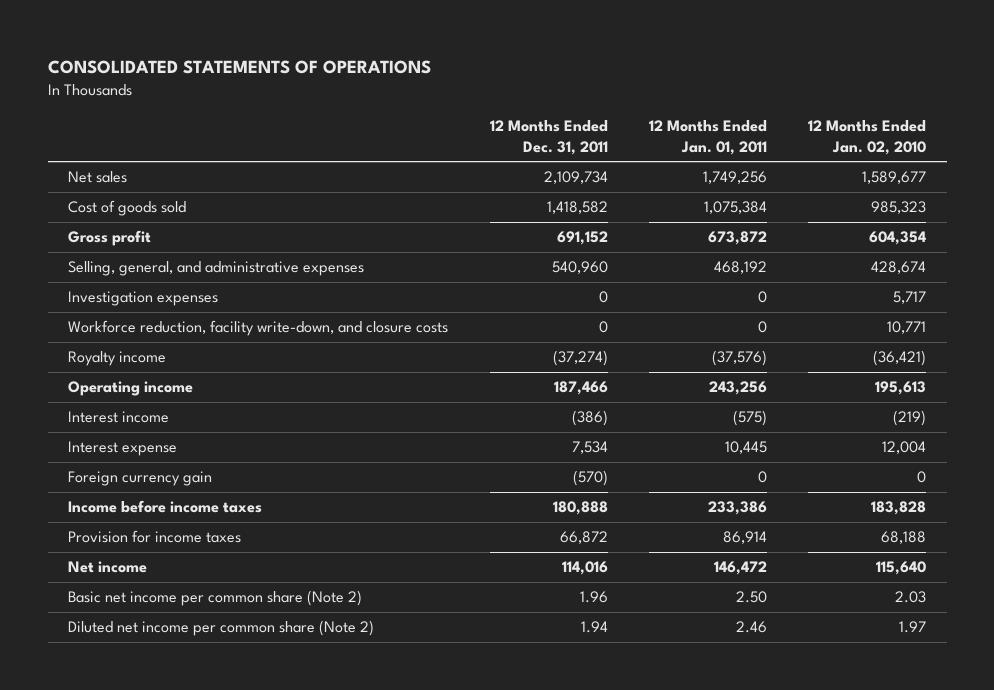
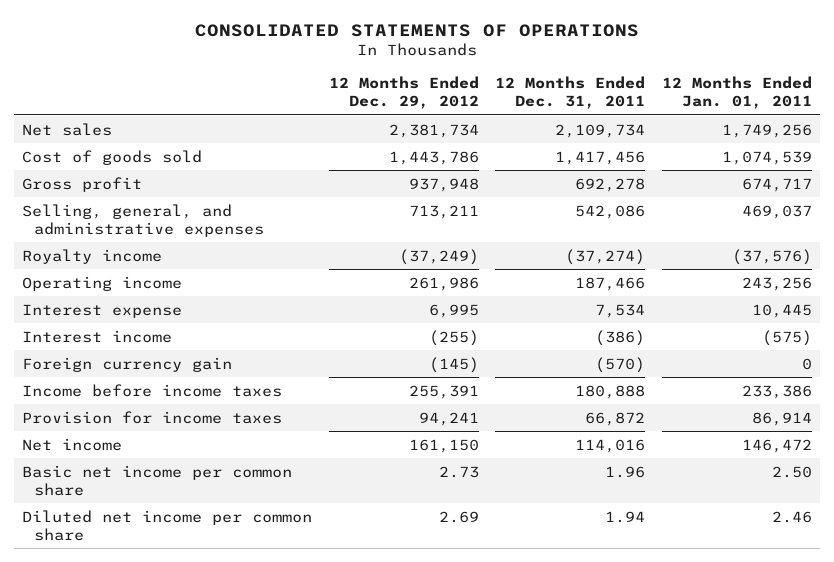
- | 12 Months Ended Dec. 31, 2011 | 12 Months Ended Jan. 01, 2011 | 12 Months Ended Jan. 02, 2010
+ | 12 Months Ended Dec. 29, 2012 | 12 Months Ended Dec. 31, 2011 | 12 Months Ended Jan. 01, 2011
- Cost of goods sold | 1,418,582 | 1,075,384 | 985,323
- Gross profit | 691,152 | 673,872 | 604,354
- Selling, general, and administrative expenses | 540,960 | 468,192 | 428,674
- Investigation expenses | 0 | 0 | 5,717
- Workforce reduction, facility write-down, and closure costs | 0 | 0 | 10,771
+ Cost of goods sold | 1,443,786 | 1,417,456 | 1,074,539
+ Gross profit | 937,948 | 692,278 | 674,717
+ Selling, general, and administrative expenses | 713,211 | 542,086 | 469,037
moved down: Interest income | (255) | (386) | (575)
- Basic net income per common share (Note 2) | 1.96 | 2.50 | 2.03
- Diluted net income per common share (Note 2) | 1.94 | 2.46 | 1.97
+ Basic net income per common share | 2.73 | 1.96 | 2.50
+ Diluted net income per common share | 2.69 | 1.94 | 2.46

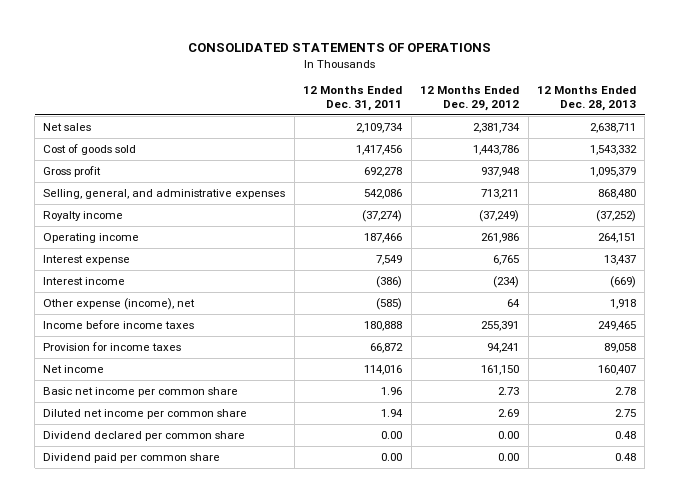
- | 12 Months Ended Dec. 29, 2012 | 12 Months Ended Dec. 31, 2011 | 12 Months Ended Jan. 01, 2011
+ | 12 Months Ended Dec. 31, 2011 | 12 Months Ended Dec. 29, 2012 | 12 Months Ended Dec. 28, 2013
- Interest expense | 6,995 | 7,534 | 10,445
- Interest income | (255) | (386) | (575)
- Foreign currency gain | (145) | (570) | 0
+ Interest expense | 7,549 | 6,765 | 13,437
+ Interest income | (386) | (234) | (669)
+ Other expense (income), net | (585) | 64 | 1,918
+ Dividend declared per common share | 0.00 | 0.00 | 0.48
+ Dividend paid per common share | 0.00 | 0.00 | 0.48

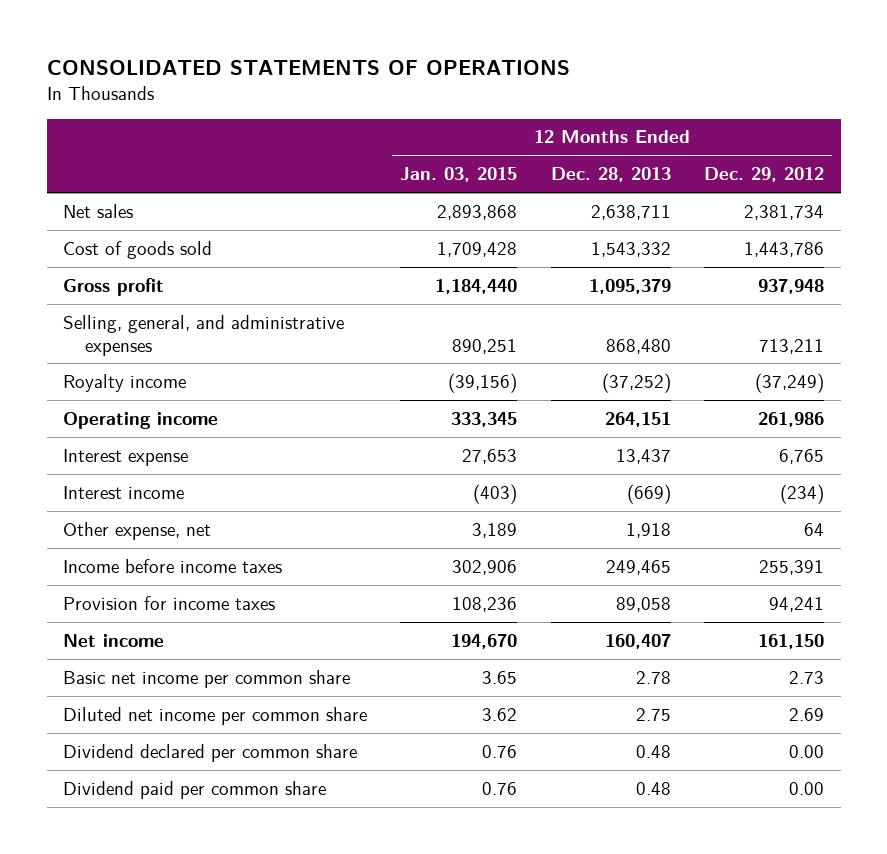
- | 12 Months Ended Dec. 31, 2011 | 12 Months Ended Dec. 29, 2012 | 12 Months Ended Dec. 28, 2013
+ | 12 Months Ended Jan. 03, 2015 | 12 Months Ended Dec. 28, 2013 | 12 Months Ended Dec. 29, 2012
- Other expense (income), net | (585) | 64 | 1,918
+ Other expense, net | 3,189 | 1,918 | 64

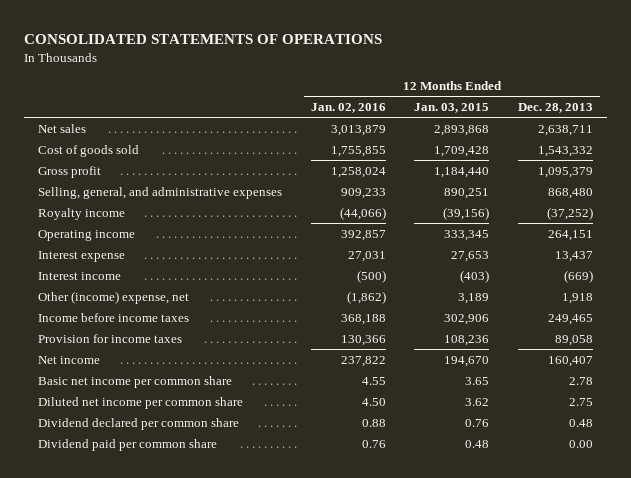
- | 12 Months Ended Jan. 03, 2015 | 12 Months Ended Dec. 28, 2013 | 12 Months Ended Dec. 29, 2012
+ | 12 Months Ended Jan. 02, 2016 | 12 Months Ended Jan. 03, 2015 | 12 Months Ended Dec. 28, 2013
- Other expense, net | 3,189 | 1,918 | 64
+ Other (income) expense, net | (1,862) | 3,189 | 1,918
- Dividend paid per common share | 0.76 | 0.48 | 0.00
+ Dividend paid per common share | 0.76 | 0.48 | 0.00

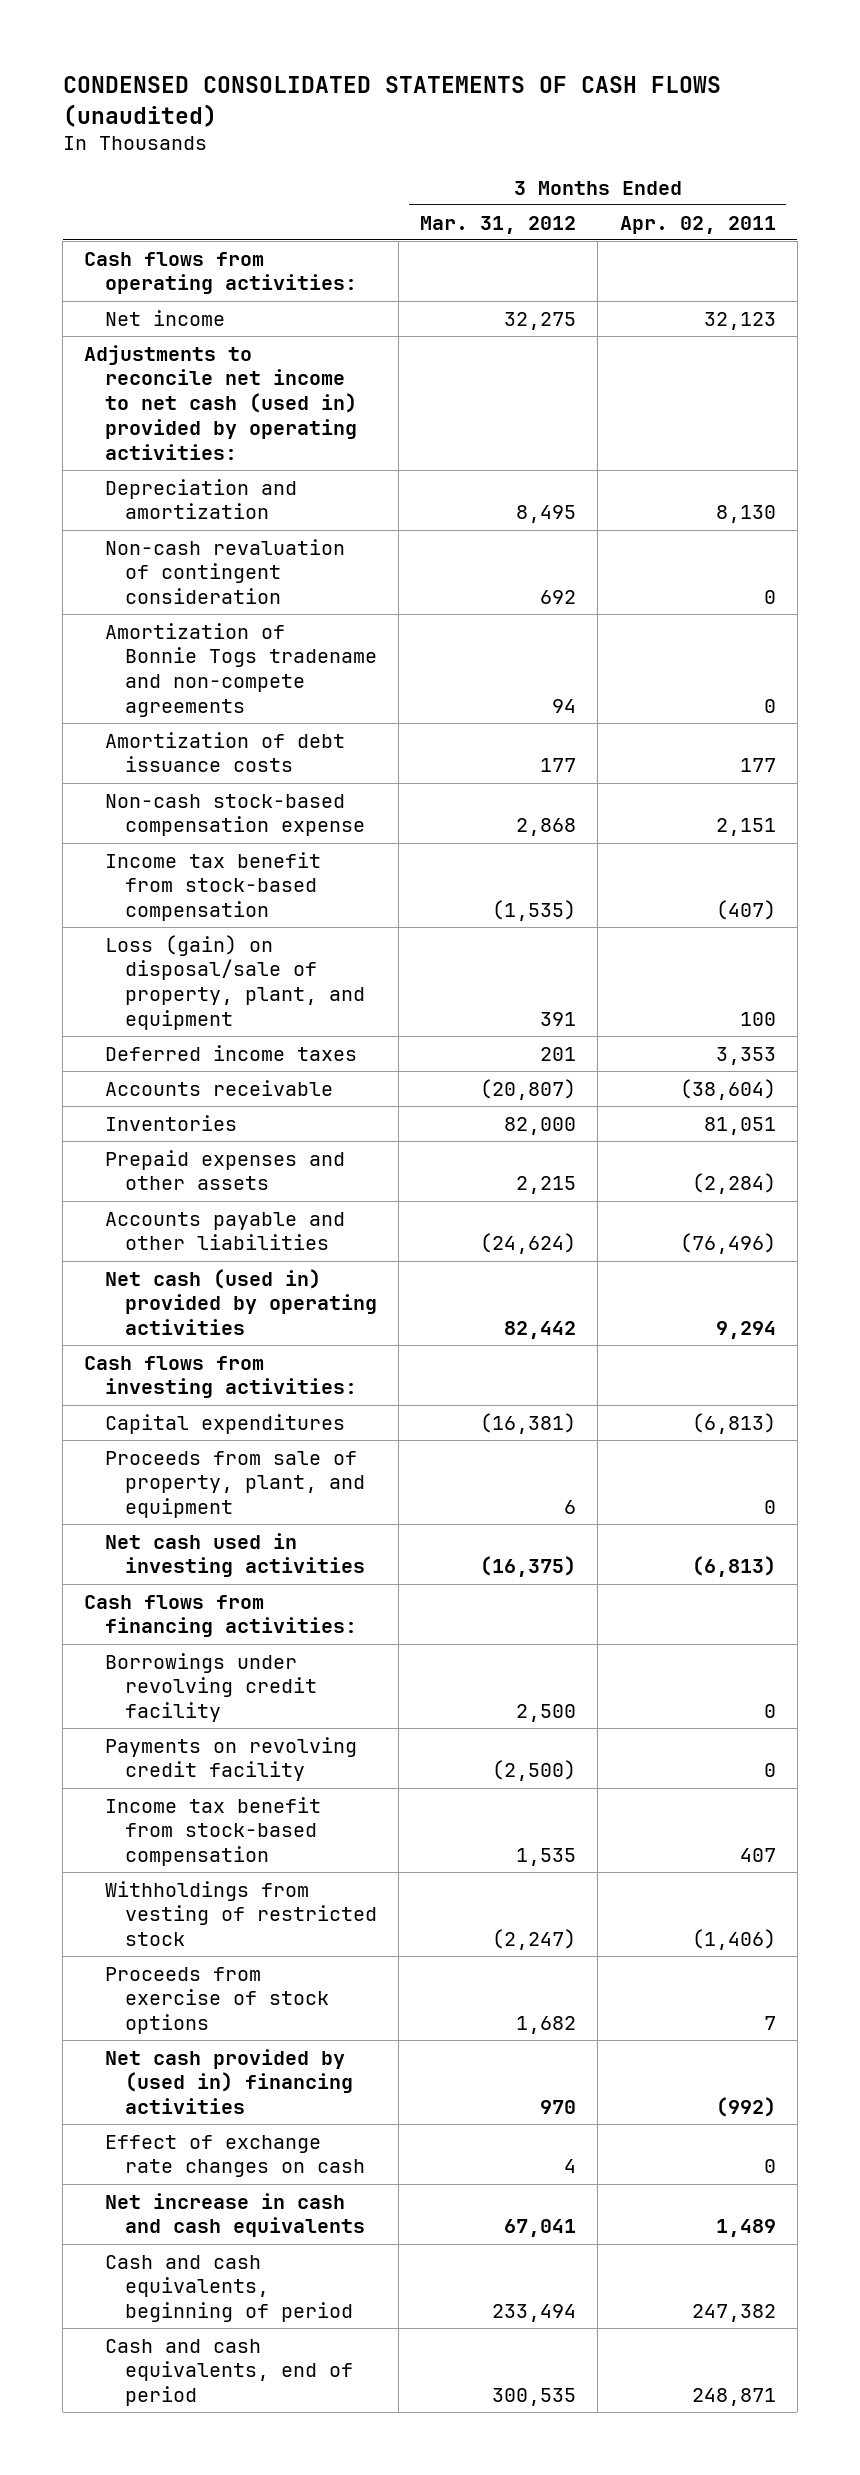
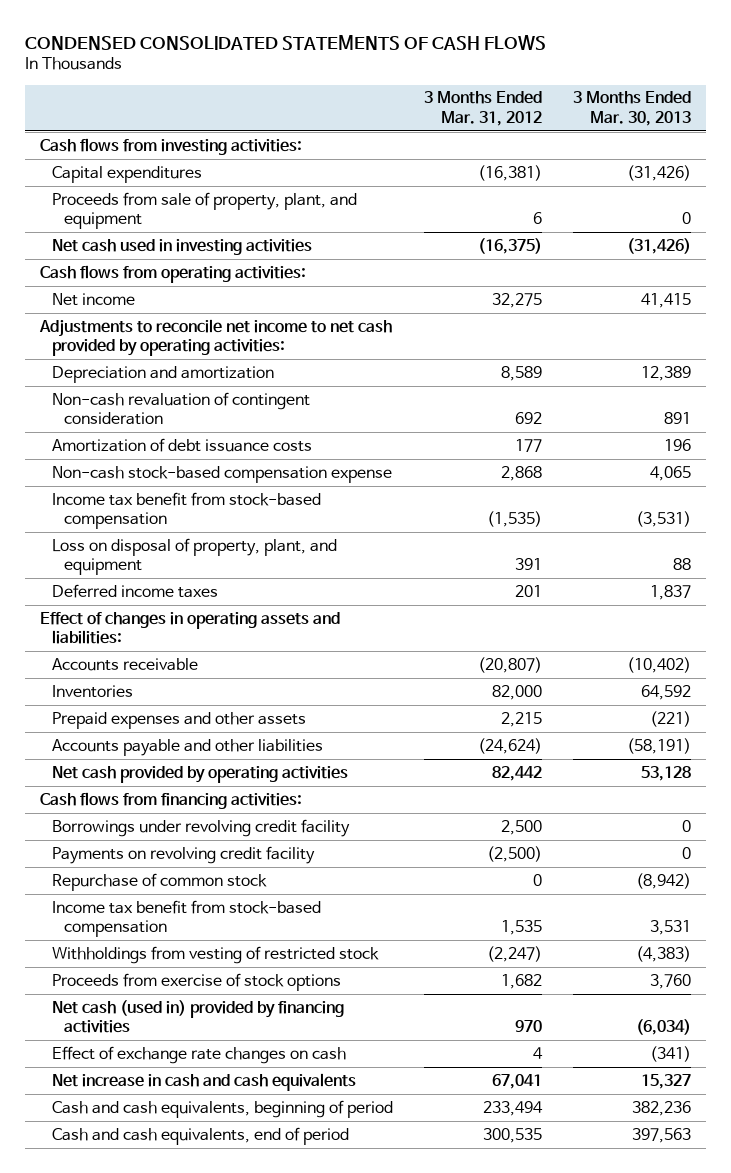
- CONDENSED CONSOLIDATED STATEMENTS OF CASH FLOWS (unaudited)
+ CONDENSED CONSOLIDATED STATEMENTS OF CASH FLOWS
- | 3 Months Ended Mar. 31, 2012 | 3 Months Ended Apr. 02, 2011
+ | 3 Months Ended Mar. 31, 2012 | 3 Months Ended Mar. 30, 2013
moved up: Cash flows from investing activities:
moved up: Capital expenditures | (16,381) | (31,426)
moved up: Proceeds from sale of property, plant, and equipment | 6 | 0
moved up: Net cash used in investing activities | (16,375) | (31,426)
- Adjustments to reconcile net income to net cash (used in) provided by operating activities:
- Depreciation and amortization | 8,495 | 8,130
+ Adjustments to reconcile net income to net cash provided by operating activities:
+ Depreciation and amortization | 8,589 | 12,389
- Amortization of Bonnie Togs tradename and non-compete agreements | 94 | 0
- Loss (gain) on disposal/sale of property, plant, and equipment | 391 | 100
+ Loss on disposal of property, plant, and equipment | 391 | 88
+ Effect of changes in operating assets and liabilities:
- Net cash (used in) provided by operating activities | 82,442 | 9,294
+ Net cash provided by operating activities | 82,442 | 53,128
+ Repurchase of common stock | 0 | (8,942)
- Net cash provided by (used in) financing activities | 970 | (992)
+ Net cash (used in) provided by financing activities | 970 | (6,034)

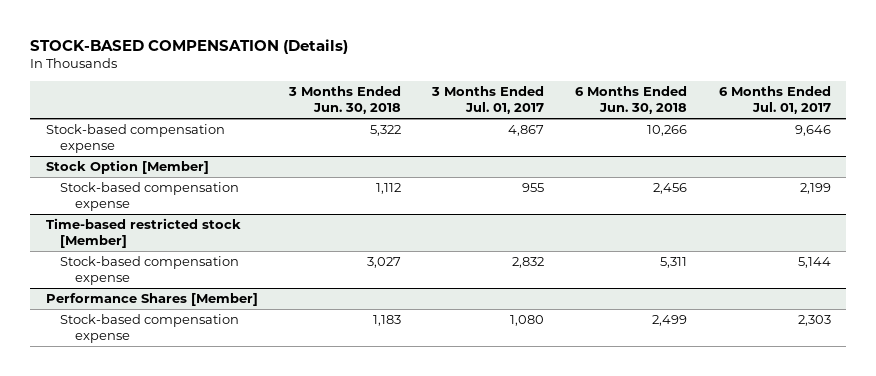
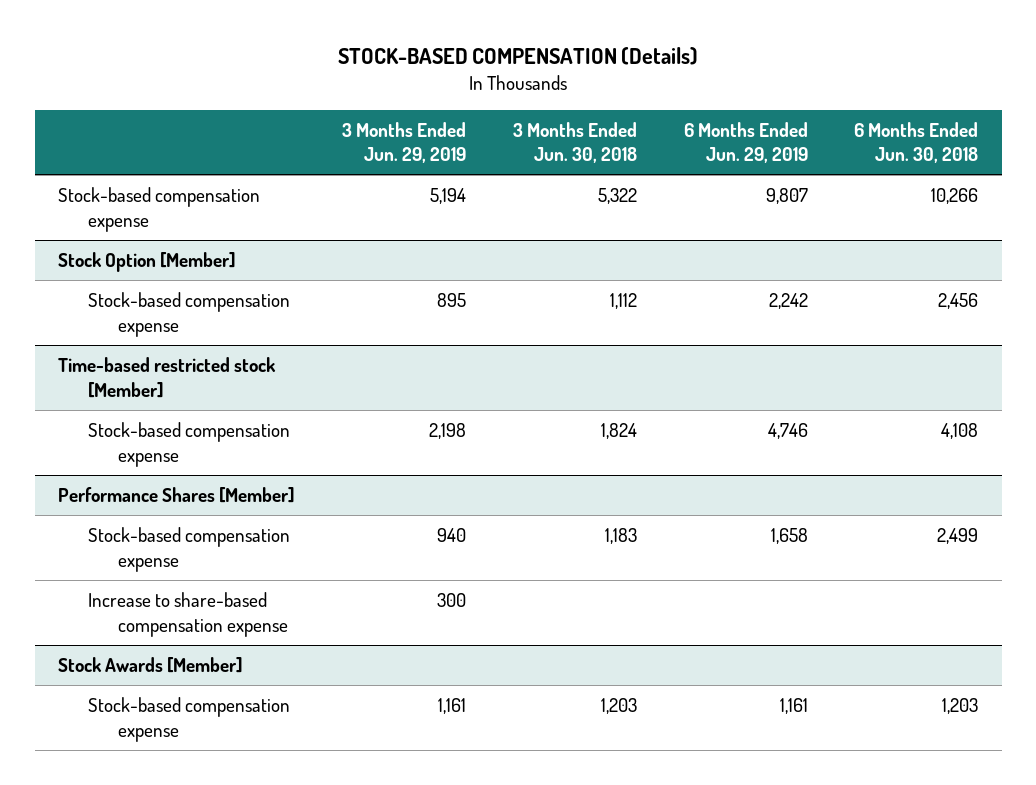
- | 3 Months Ended Jun. 30, 2018 | 3 Months Ended Jul. 01, 2017 | 6 Months Ended Jun. 30, 2018 | 6 Months Ended Jul. 01, 2017
+ | 3 Months Ended Jun. 29, 2019 | 3 Months Ended Jun. 30, 2018 | 6 Months Ended Jun. 29, 2019 | 6 Months Ended Jun. 30, 2018
@ Time-based restricted stock [Member]
- Stock-based compensation expense | 3,027 | 2,832 | 5,311 | 5,144
+ Stock-based compensation expense | 2,198 | 1,824 | 4,746 | 4,108
@ Performance Shares [Member]
+ Increase to share-based compensation expense | 300 | | |
+ Stock Awards [Member]
+ Stock-based compensation expense | 1,161 | 1,203 | 1,161 | 1,203

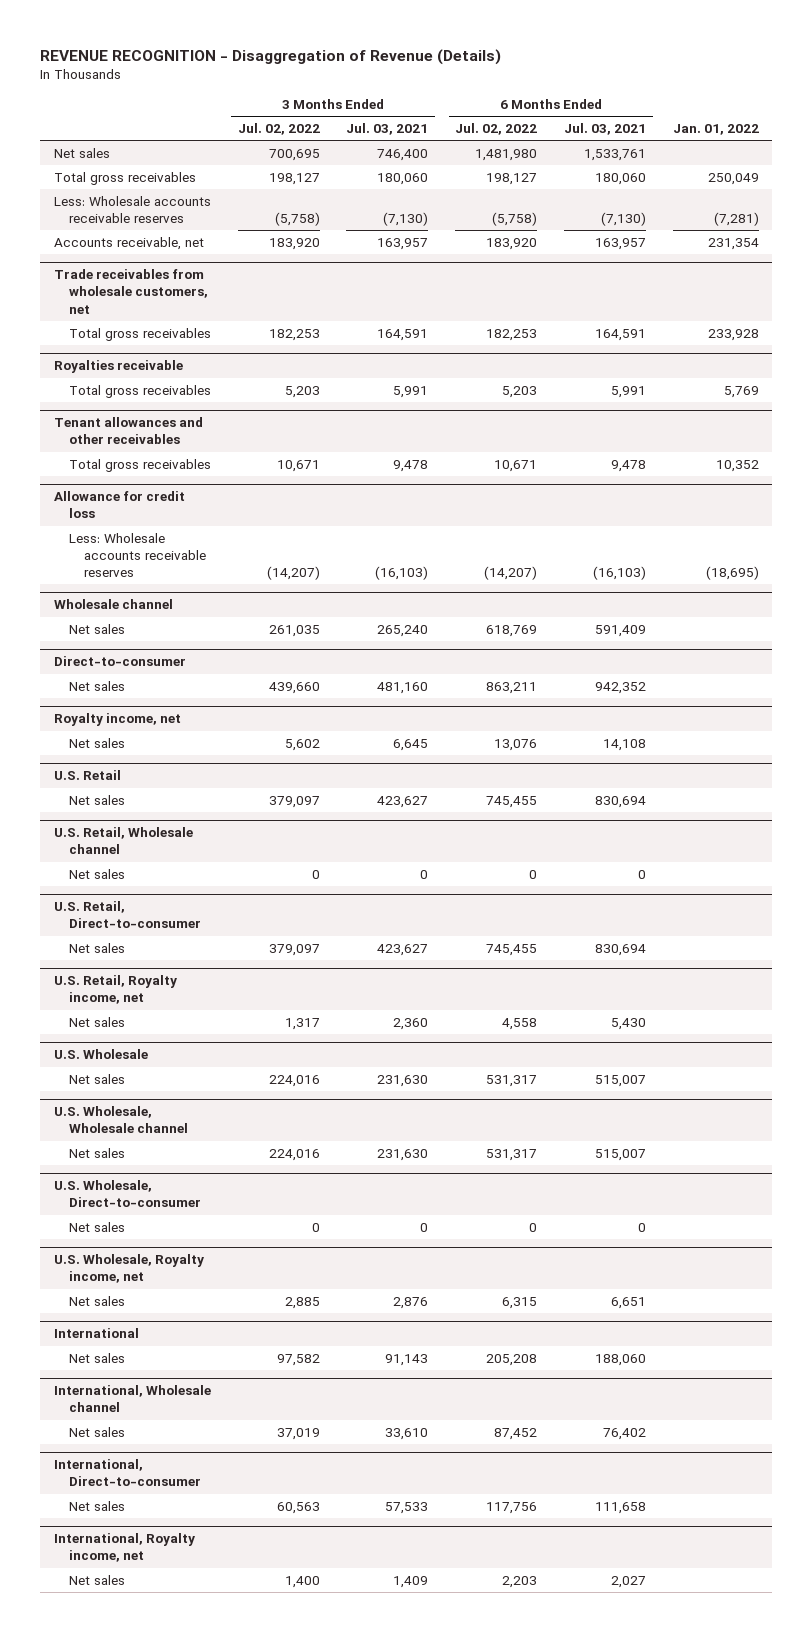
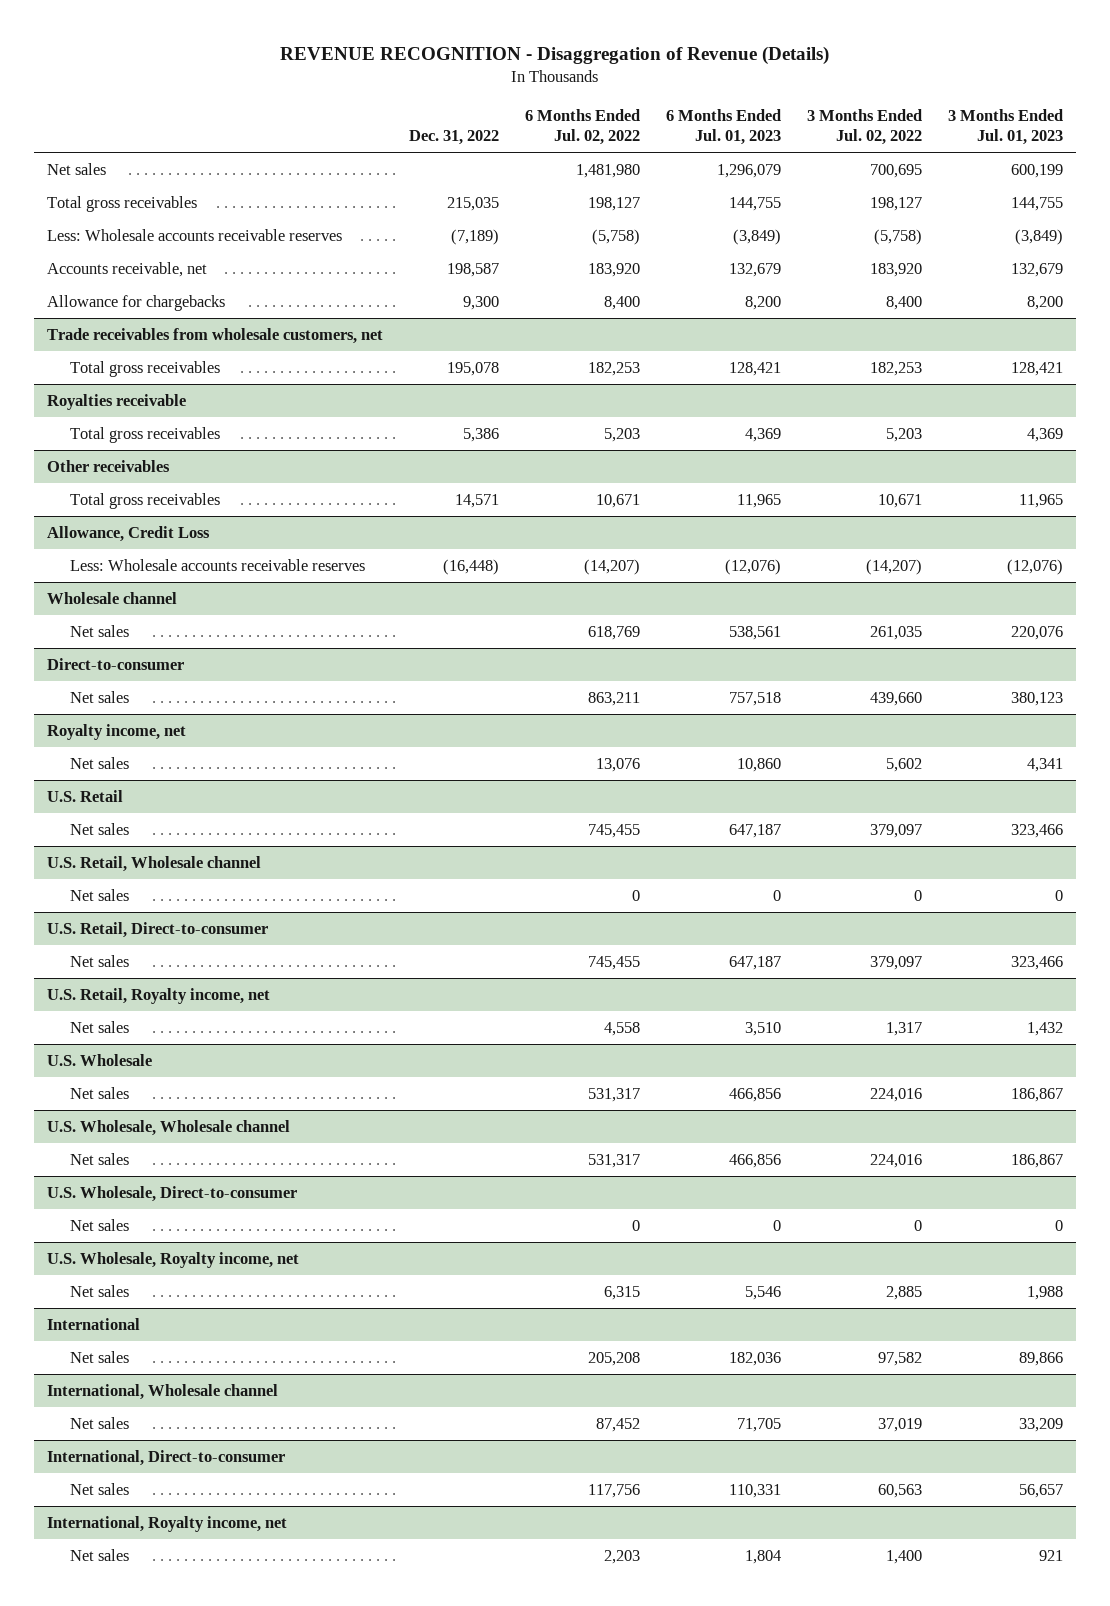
- | 3 Months Ended Jul. 02, 2022 | 3 Months Ended Jul. 03, 2021 | 6 Months Ended Jul. 02, 2022 | 6 Months Ended Jul. 03, 2021 | Jan. 01, 2022
+ | Dec. 31, 2022 | 6 Months Ended Jul. 02, 2022 | 6 Months Ended Jul. 01, 2023 | 3 Months Ended Jul. 02, 2022 | 3 Months Ended Jul. 01, 2023
+ Allowance for chargebacks | 9,300 | 8,400 | 8,200 | 8,400 | 8,200
- Tenant allowances and other receivables
+ Other receivables
- Allowance for credit loss
+ Allowance, Credit Loss

